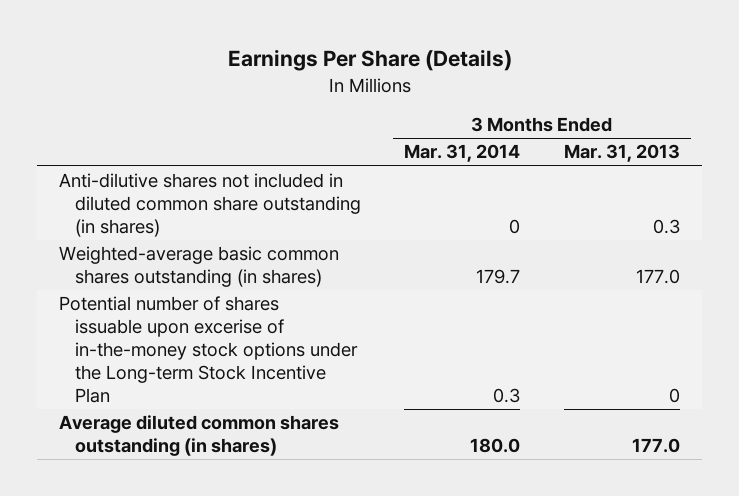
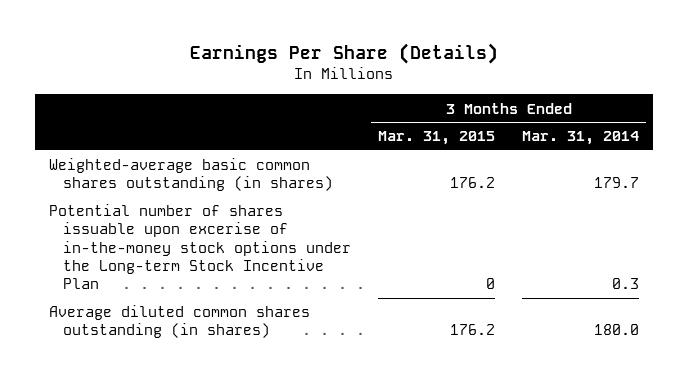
- | 3 Months Ended Mar. 31, 2014 | 3 Months Ended Mar. 31, 2013
+ | 3 Months Ended Mar. 31, 2015 | 3 Months Ended Mar. 31, 2014
- Anti-dilutive shares not included in diluted common share outstanding (in shares) | 0 | 0.3

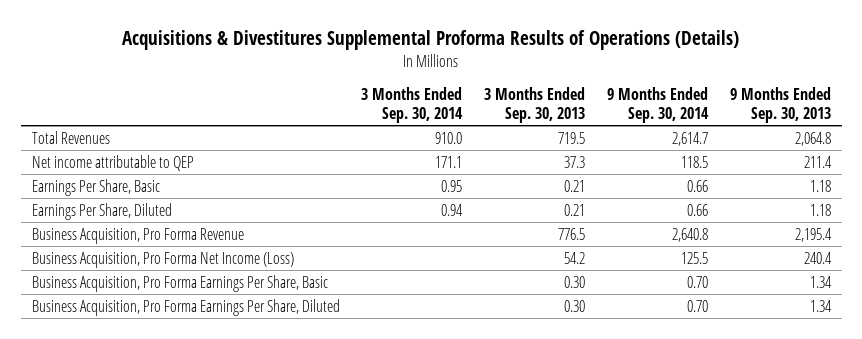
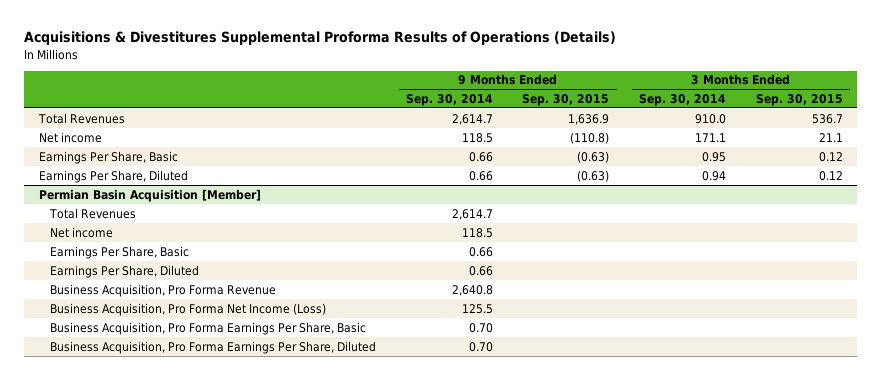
- | 3 Months Ended Sep. 30, 2014 | 3 Months Ended Sep. 30, 2013 | 9 Months Ended Sep. 30, 2014 | 9 Months Ended Sep. 30, 2013
+ | 9 Months Ended Sep. 30, 2014 | 9 Months Ended Sep. 30, 2015 | 3 Months Ended Sep. 30, 2014 | 3 Months Ended Sep. 30, 2015
- Net income attributable to QEP | 171.1 | 37.3 | 118.5 | 211.4
+ Net income | 118.5 | (110.8) | 171.1 | 21.1
+ Permian Basin Acquisition [Member]
+ Total Revenues | 2,614.7 | | |
+ Net income | 118.5 | | |
+ Earnings Per Share, Basic | 0.66 | | |
+ Earnings Per Share, Diluted | 0.66 | | |

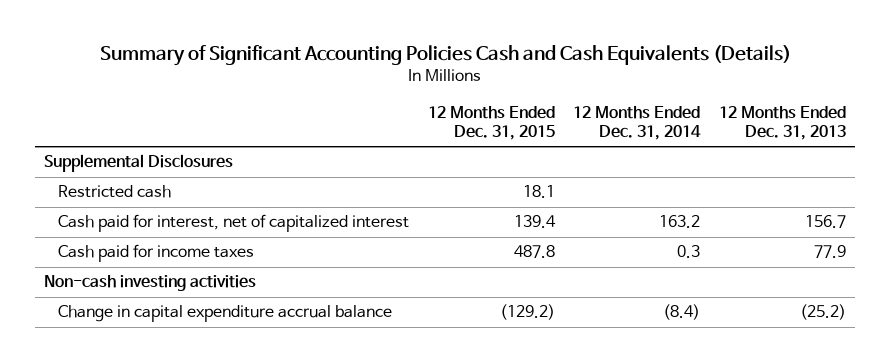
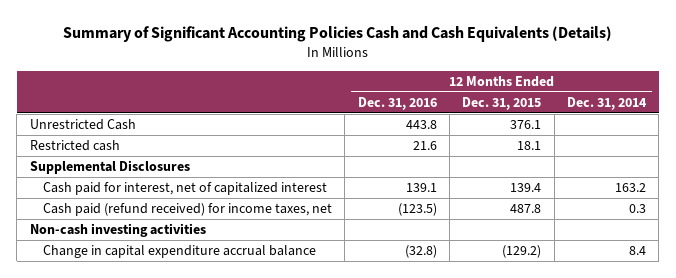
- | 12 Months Ended Dec. 31, 2015 | 12 Months Ended Dec. 31, 2014 | 12 Months Ended Dec. 31, 2013
+ | 12 Months Ended Dec. 31, 2016 | 12 Months Ended Dec. 31, 2015 | 12 Months Ended Dec. 31, 2014
+ Unrestricted Cash | 443.8 | 376.1 |
moved down: Supplemental Disclosures
- Cash paid for income taxes | 487.8 | 0.3 | 77.9
+ Cash paid (refund received) for income taxes, net | (123.5) | 487.8 | 0.3
- Change in capital expenditure accrual balance | (129.2) | (8.4) | (25.2)
+ Change in capital expenditure accrual balance | (32.8) | (129.2) | 8.4

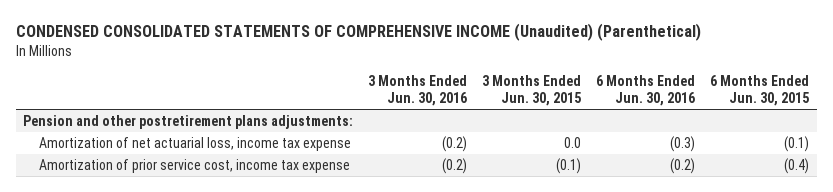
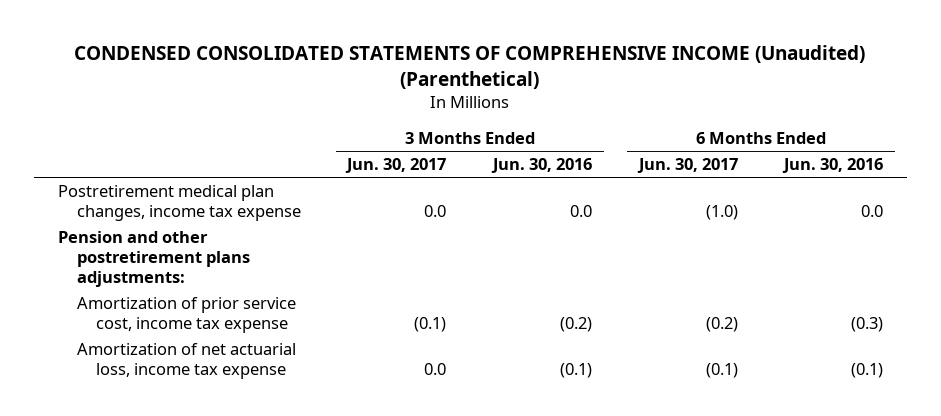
- | 3 Months Ended Jun. 30, 2016 | 3 Months Ended Jun. 30, 2015 | 6 Months Ended Jun. 30, 2016 | 6 Months Ended Jun. 30, 2015
+ | 3 Months Ended Jun. 30, 2017 | 3 Months Ended Jun. 30, 2016 | 6 Months Ended Jun. 30, 2017 | 6 Months Ended Jun. 30, 2016
+ Postretirement medical plan changes, income tax expense | 0.0 | 0.0 | (1.0) | 0.0
- Amortization of net actuarial loss, income tax expense | (0.2) | 0.0 | (0.3) | (0.1)
- Amortization of prior service cost, income tax expense | (0.2) | (0.1) | (0.2) | (0.4)
+ Amortization of prior service cost, income tax expense | (0.1) | (0.2) | (0.2) | (0.3)
+ Amortization of net actuarial loss, income tax expense | 0.0 | (0.1) | (0.1) | (0.1)

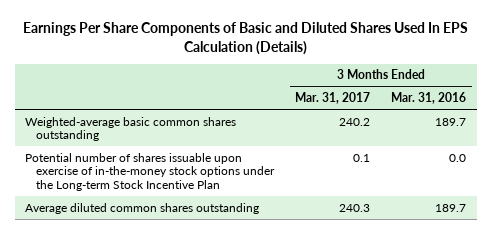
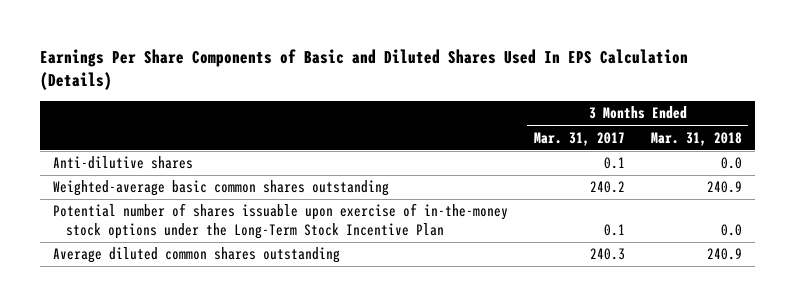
- | 3 Months Ended Mar. 31, 2017 | 3 Months Ended Mar. 31, 2016
+ | 3 Months Ended Mar. 31, 2017 | 3 Months Ended Mar. 31, 2018
+ Anti-dilutive shares | 0.1 | 0.0
- Potential number of shares issuable upon exercise of in-the-money stock options under the Long-term Stock Incentive Plan | 0.1 | 0.0
+ Potential number of shares issuable upon exercise of in-the-money stock options under the Long-Term Stock Incentive Plan | 0.1 | 0.0

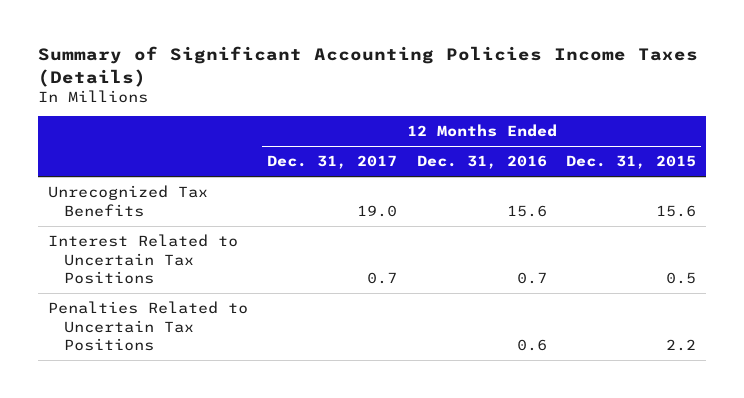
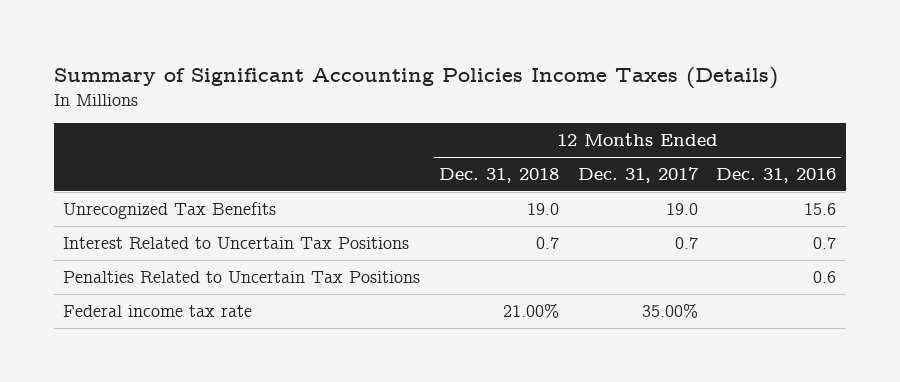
- | 12 Months Ended Dec. 31, 2017 | 12 Months Ended Dec. 31, 2016 | 12 Months Ended Dec. 31, 2015
+ | 12 Months Ended Dec. 31, 2018 | 12 Months Ended Dec. 31, 2017 | 12 Months Ended Dec. 31, 2016
+ Federal income tax rate | 21.00% | 35.00% |

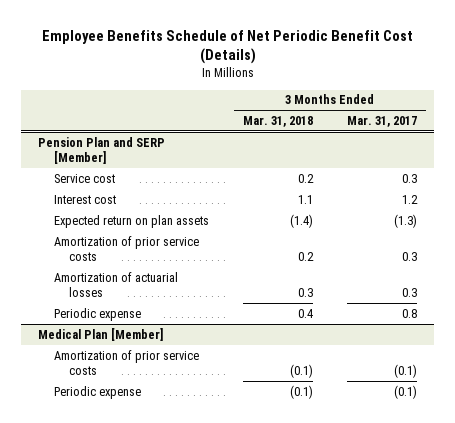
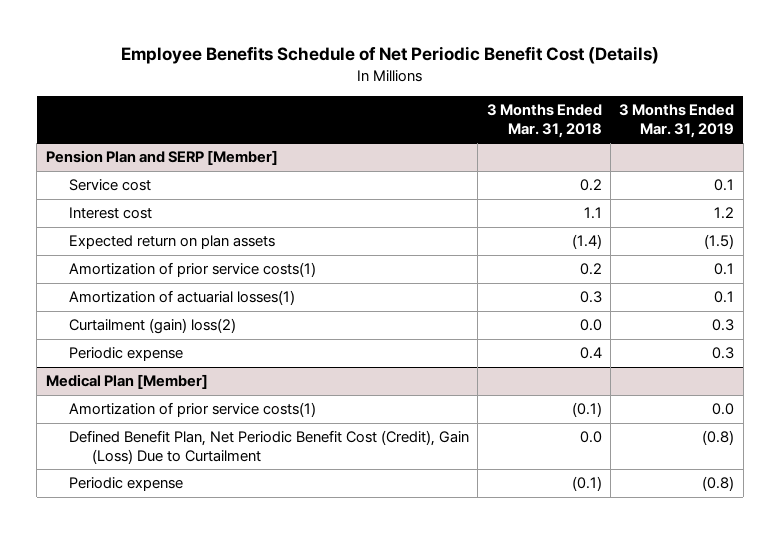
- | 3 Months Ended Mar. 31, 2018 | 3 Months Ended Mar. 31, 2017
+ | 3 Months Ended Mar. 31, 2018 | 3 Months Ended Mar. 31, 2019
@ Pension Plan and SERP [Member]
- Amortization of prior service costs | 0.2 | 0.3
- Amortization of actuarial losses | 0.3 | 0.3
+ Amortization of prior service costs(1) | 0.2 | 0.1
+ Amortization of actuarial losses(1) | 0.3 | 0.1
+ Curtailment (gain) loss(2) | 0.0 | 0.3
@ Medical Plan [Member]
- Amortization of prior service costs | (0.1) | (0.1)
+ Amortization of prior service costs(1) | (0.1) | 0.0
+ Defined Benefit Plan, Net Periodic Benefit Cost (Credit), Gain (Loss) Due to Curtailment | 0.0 | (0.8)

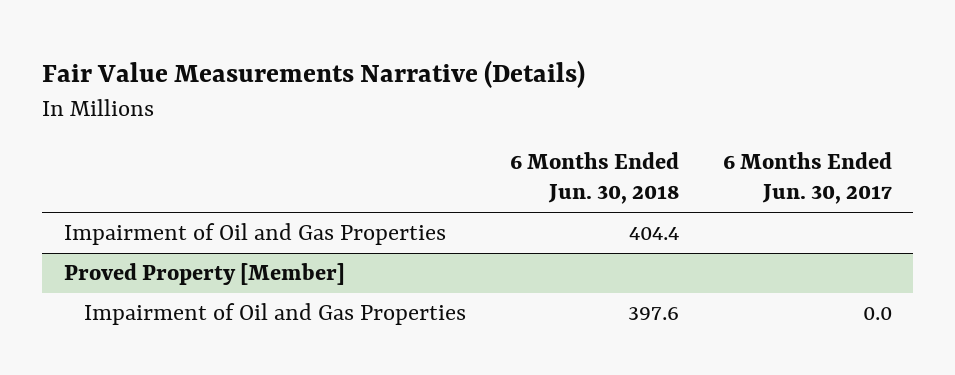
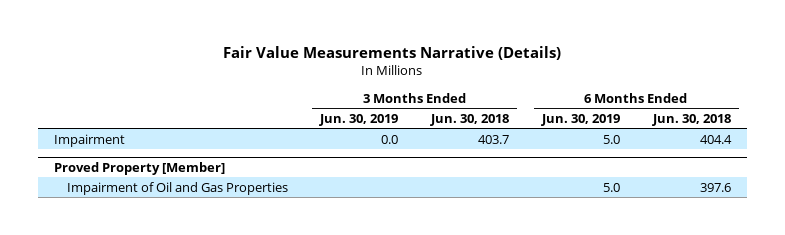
- | 6 Months Ended Jun. 30, 2018 | 6 Months Ended Jun. 30, 2017
+ | 3 Months Ended Jun. 30, 2019 | 3 Months Ended Jun. 30, 2018 | 6 Months Ended Jun. 30, 2019 | 6 Months Ended Jun. 30, 2018
- Impairment of Oil and Gas Properties | 404.4 |
+ Impairment | 0.0 | 403.7 | 5.0 | 404.4

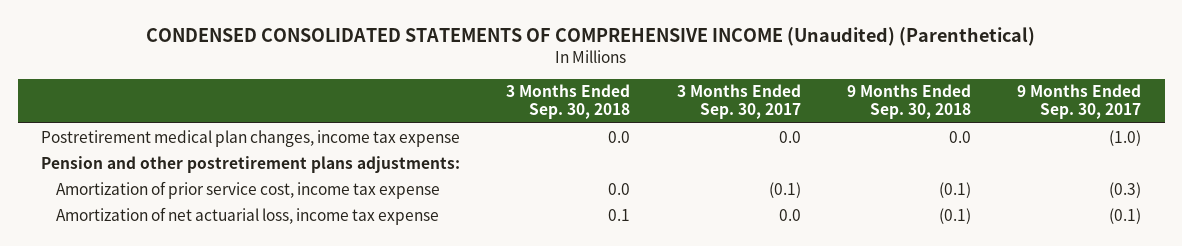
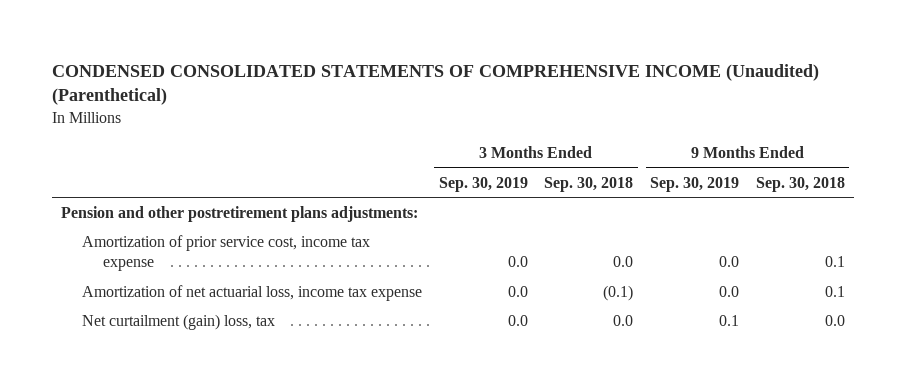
- | 3 Months Ended Sep. 30, 2018 | 3 Months Ended Sep. 30, 2017 | 9 Months Ended Sep. 30, 2018 | 9 Months Ended Sep. 30, 2017
+ | 3 Months Ended Sep. 30, 2019 | 3 Months Ended Sep. 30, 2018 | 9 Months Ended Sep. 30, 2019 | 9 Months Ended Sep. 30, 2018
- Postretirement medical plan changes, income tax expense | 0.0 | 0.0 | 0.0 | (1.0)
- Amortization of prior service cost, income tax expense | 0.0 | (0.1) | (0.1) | (0.3)
- Amortization of net actuarial loss, income tax expense | 0.1 | 0.0 | (0.1) | (0.1)
+ Amortization of prior service cost, income tax expense | 0.0 | 0.0 | 0.0 | 0.1
+ Amortization of net actuarial loss, income tax expense | 0.0 | (0.1) | 0.0 | 0.1
+ Net curtailment (gain) loss, tax | 0.0 | 0.0 | 0.1 | 0.0

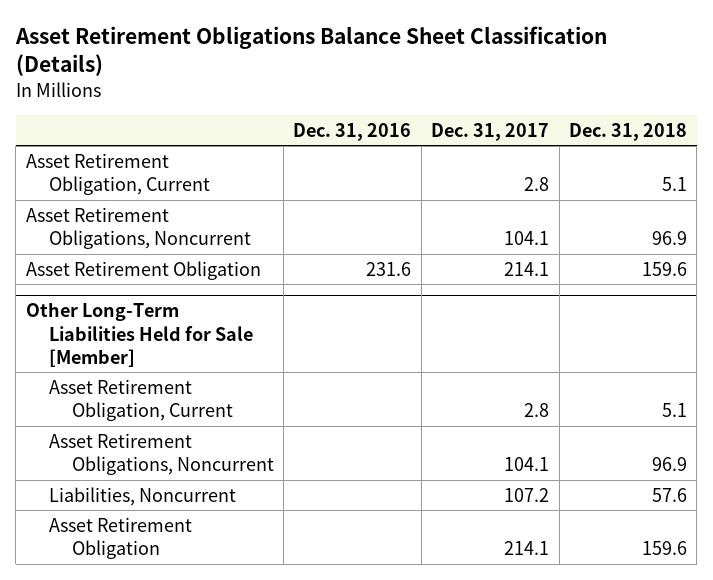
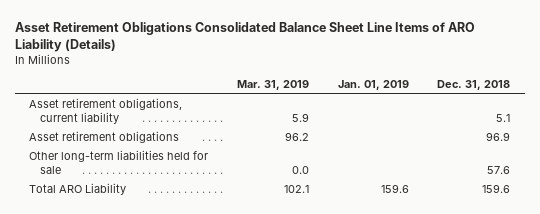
- Asset Retirement Obligations Balance Sheet Classification (Details)
+ Asset Retirement Obligations Consolidated Balance Sheet Line Items of ARO Liability (Details)
- | Dec. 31, 2016 | Dec. 31, 2017 | Dec. 31, 2018
+ | Mar. 31, 2019 | Jan. 01, 2019 | Dec. 31, 2018
- Asset Retirement Obligation, Current | | 2.8 | 5.1
- Asset Retirement Obligations, Noncurrent | | 104.1 | 96.9
- Asset Retirement Obligation | 231.6 | 214.1 | 159.6
- Other Long-Term Liabilities Held for Sale [Member]
- Asset Retirement Obligation, Current | | 2.8 | 5.1
- Asset Retirement Obligations, Noncurrent | | 104.1 | 96.9
- Liabilities, Noncurrent | | 107.2 | 57.6
- Asset Retirement Obligation | | 214.1 | 159.6
+ Asset retirement obligations, current liability | 5.9 | | 5.1
+ Asset retirement obligations | 96.2 | | 96.9
+ Other long-term liabilities held for sale | 0.0 | | 57.6
+ Total ARO Liability | 102.1 | 159.6 | 159.6

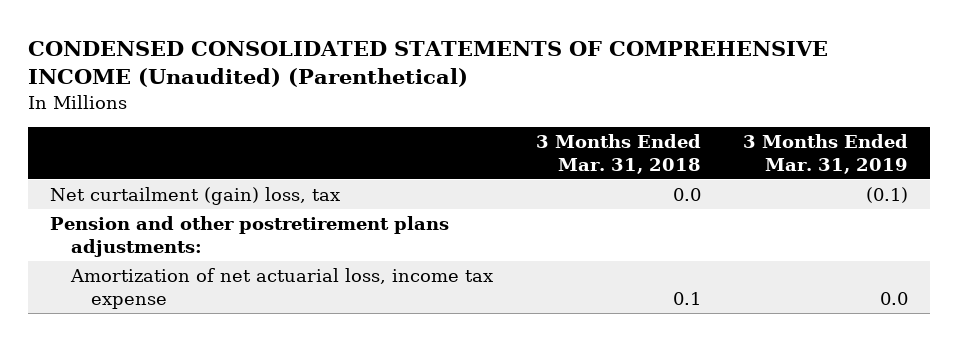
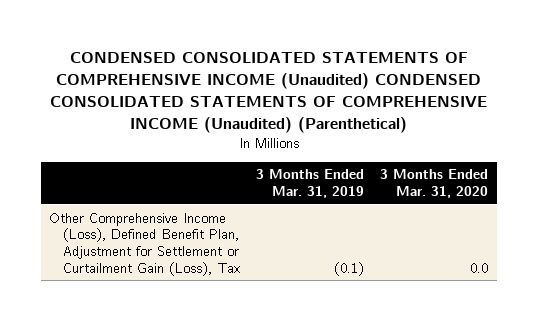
- CONDENSED CONSOLIDATED STATEMENTS OF COMPREHENSIVE INCOME (Unaudited) (Parenthetical)
+ CONDENSED CONSOLIDATED STATEMENTS OF COMPREHENSIVE INCOME (Unaudited) CONDENSED CONSOLIDATED STATEMENTS OF COMPREHENSIVE INCOME (Unaudited) (Parenthetical)
- | 3 Months Ended Mar. 31, 2018 | 3 Months Ended Mar. 31, 2019
+ | 3 Months Ended Mar. 31, 2019 | 3 Months Ended Mar. 31, 2020
- Net curtailment (gain) loss, tax | 0.0 | (0.1)
- Pension and other postretirement plans adjustments:
- Amortization of net actuarial loss, income tax expense | 0.1 | 0.0
+ Other Comprehensive Income (Loss), Defined Benefit Plan, Adjustment for Settlement or Curtailment Gain (Loss), Tax | (0.1) | 0.0

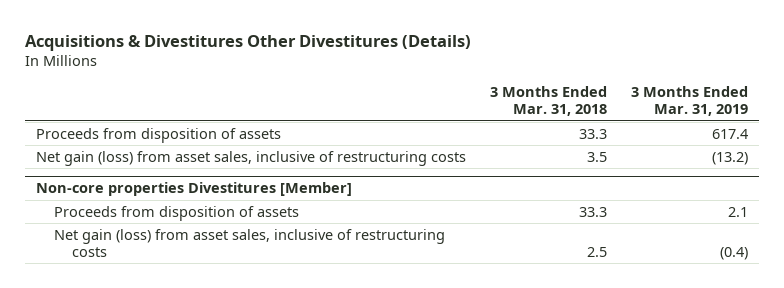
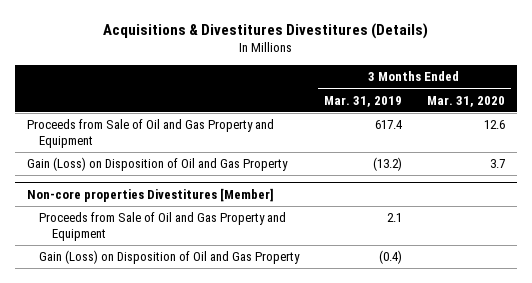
- Acquisitions & Divestitures Other Divestitures (Details)
+ Acquisitions & Divestitures Divestitures (Details)
- | 3 Months Ended Mar. 31, 2018 | 3 Months Ended Mar. 31, 2019
+ | 3 Months Ended Mar. 31, 2019 | 3 Months Ended Mar. 31, 2020
- Proceeds from disposition of assets | 33.3 | 617.4
- Net gain (loss) from asset sales, inclusive of restructuring costs | 3.5 | (13.2)
+ Proceeds from Sale of Oil and Gas Property and Equipment | 617.4 | 12.6
+ Gain (Loss) on Disposition of Oil and Gas Property | (13.2) | 3.7
@ Non-core properties Divestitures [Member]
- Proceeds from disposition of assets | 33.3 | 2.1
- Net gain (loss) from asset sales, inclusive of restructuring costs | 2.5 | (0.4)
+ Proceeds from Sale of Oil and Gas Property and Equipment | 2.1 |
+ Gain (Loss) on Disposition of Oil and Gas Property | (0.4) |

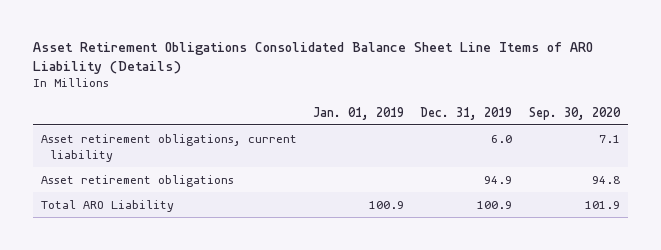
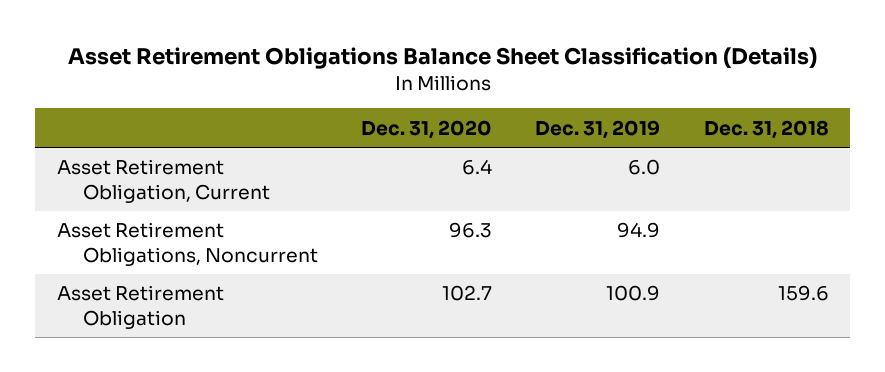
- Asset Retirement Obligations Consolidated Balance Sheet Line Items of ARO Liability (Details)
+ Asset Retirement Obligations Balance Sheet Classification (Details)
- | Jan. 01, 2019 | Dec. 31, 2019 | Sep. 30, 2020
+ | Dec. 31, 2020 | Dec. 31, 2019 | Dec. 31, 2018
- Asset retirement obligations, current liability | | 6.0 | 7.1
- Asset retirement obligations | | 94.9 | 94.8
- Total ARO Liability | 100.9 | 100.9 | 101.9
+ Asset Retirement Obligation, Current | 6.4 | 6.0 |
+ Asset Retirement Obligations, Noncurrent | 96.3 | 94.9 |
+ Asset Retirement Obligation | 102.7 | 100.9 | 159.6

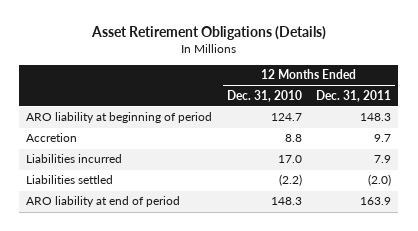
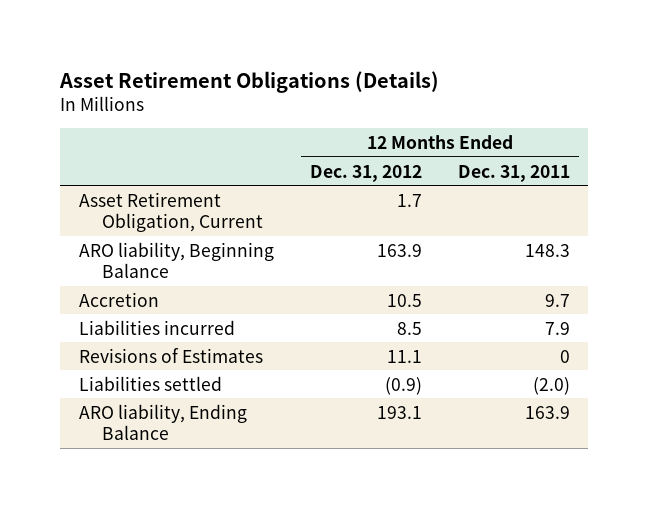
- | 12 Months Ended Dec. 31, 2010 | 12 Months Ended Dec. 31, 2011
+ | 12 Months Ended Dec. 31, 2012 | 12 Months Ended Dec. 31, 2011
- ARO liability at beginning of period | 124.7 | 148.3
+ Asset Retirement Obligation, Current | 1.7 |
+ ARO liability, Beginning Balance | 163.9 | 148.3
+ Revisions of Estimates | 11.1 | 0
- ARO liability at end of period | 148.3 | 163.9
+ ARO liability, Ending Balance | 193.1 | 163.9

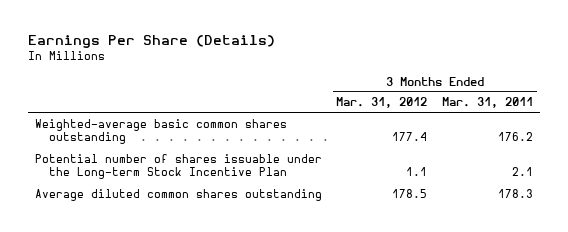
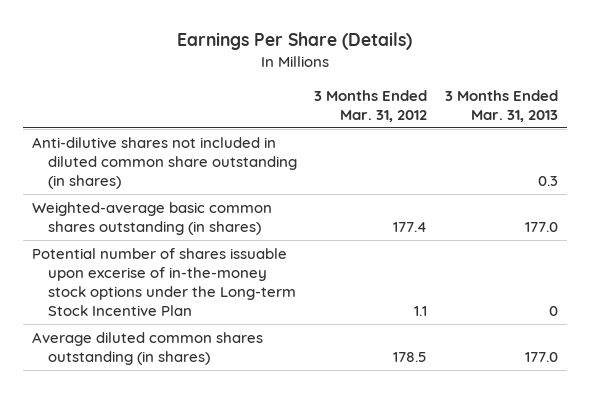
- | 3 Months Ended Mar. 31, 2012 | 3 Months Ended Mar. 31, 2011
+ | 3 Months Ended Mar. 31, 2012 | 3 Months Ended Mar. 31, 2013
- Weighted-average basic common shares outstanding | 177.4 | 176.2
- Potential number of shares issuable under the Long-term Stock Incentive Plan | 1.1 | 2.1
- Average diluted common shares outstanding | 178.5 | 178.3
+ Anti-dilutive shares not included in diluted common share outstanding (in shares) | | 0.3
+ Weighted-average basic common shares outstanding (in shares) | 177.4 | 177.0
+ Potential number of shares issuable upon excerise of in-the-money stock options under the Long-term Stock Incentive Plan | 1.1 | 0
+ Average diluted common shares outstanding (in shares) | 178.5 | 177.0

